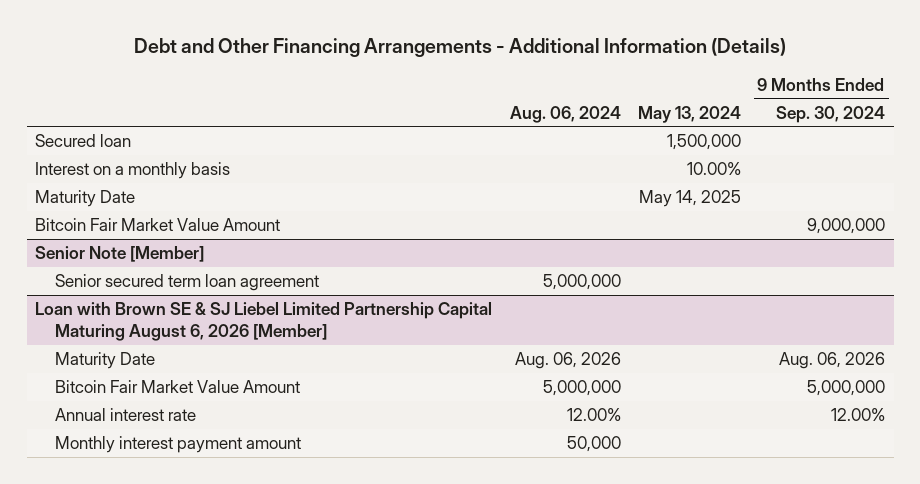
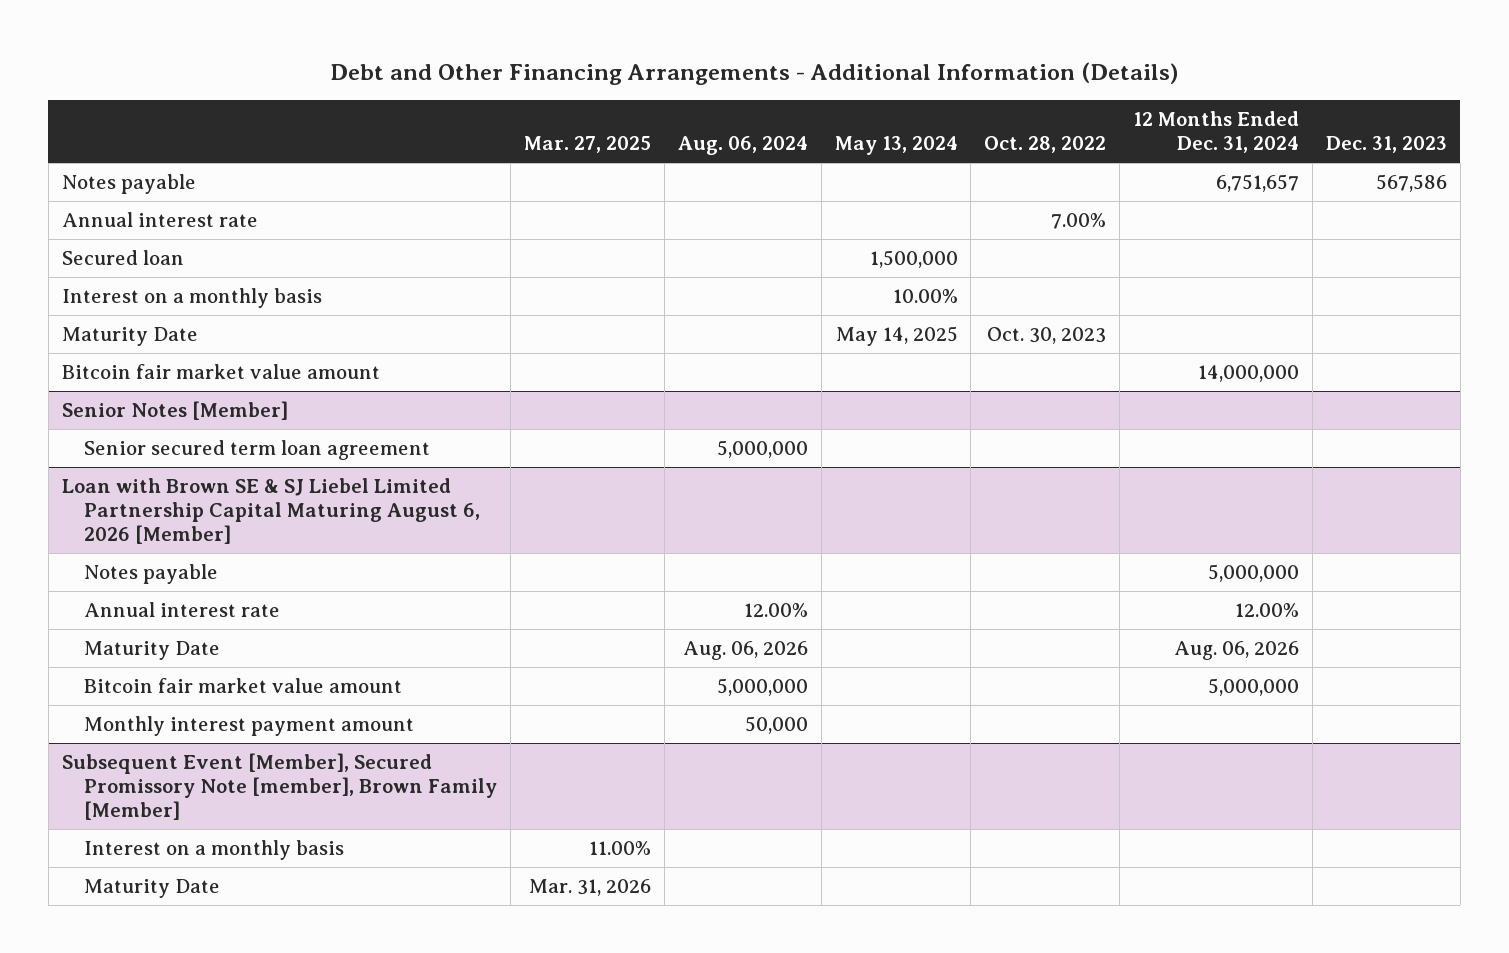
- | Aug. 06, 2024 | May 13, 2024 | 9 Months Ended Sep. 30, 2024
+ | Mar. 27, 2025 | Aug. 06, 2024 | May 13, 2024 | Oct. 28, 2022 | 12 Months Ended Dec. 31, 2024 | Dec. 31, 2023
+ Notes payable | | | | | 6,751,657 | 567,586
+ Annual interest rate | | | | 7.00% | |
- Bitcoin Fair Market Value Amount | | | 9,000,000
- Senior Note [Member]
+ Bitcoin fair market value amount | | | | | 14,000,000 |
+ Senior Notes [Member]
@ Loan with Brown SE & SJ Liebel Limited Partnership Capital Maturing August 6, 2026 [Member]
- Bitcoin Fair Market Value Amount | 5,000,000 | | 5,000,000
+ Notes payable | | | | | 5,000,000 |
moved down: Maturity Date | | Aug. 06, 2026 | | | Aug. 06, 2026 |
+ Bitcoin fair market value amount | | 5,000,000 | | | 5,000,000 |
+ Subsequent Event [Member], Secured Promissory Note [member], Brown Family [Member]
+ Interest on a monthly basis | 11.00% | | | | |
+ Maturity Date | Mar. 31, 2026 | | | | |

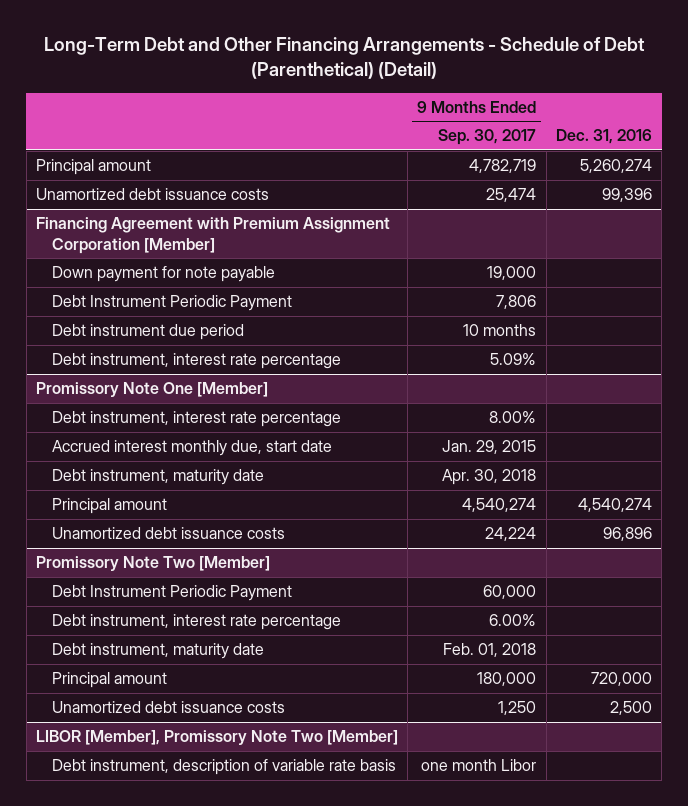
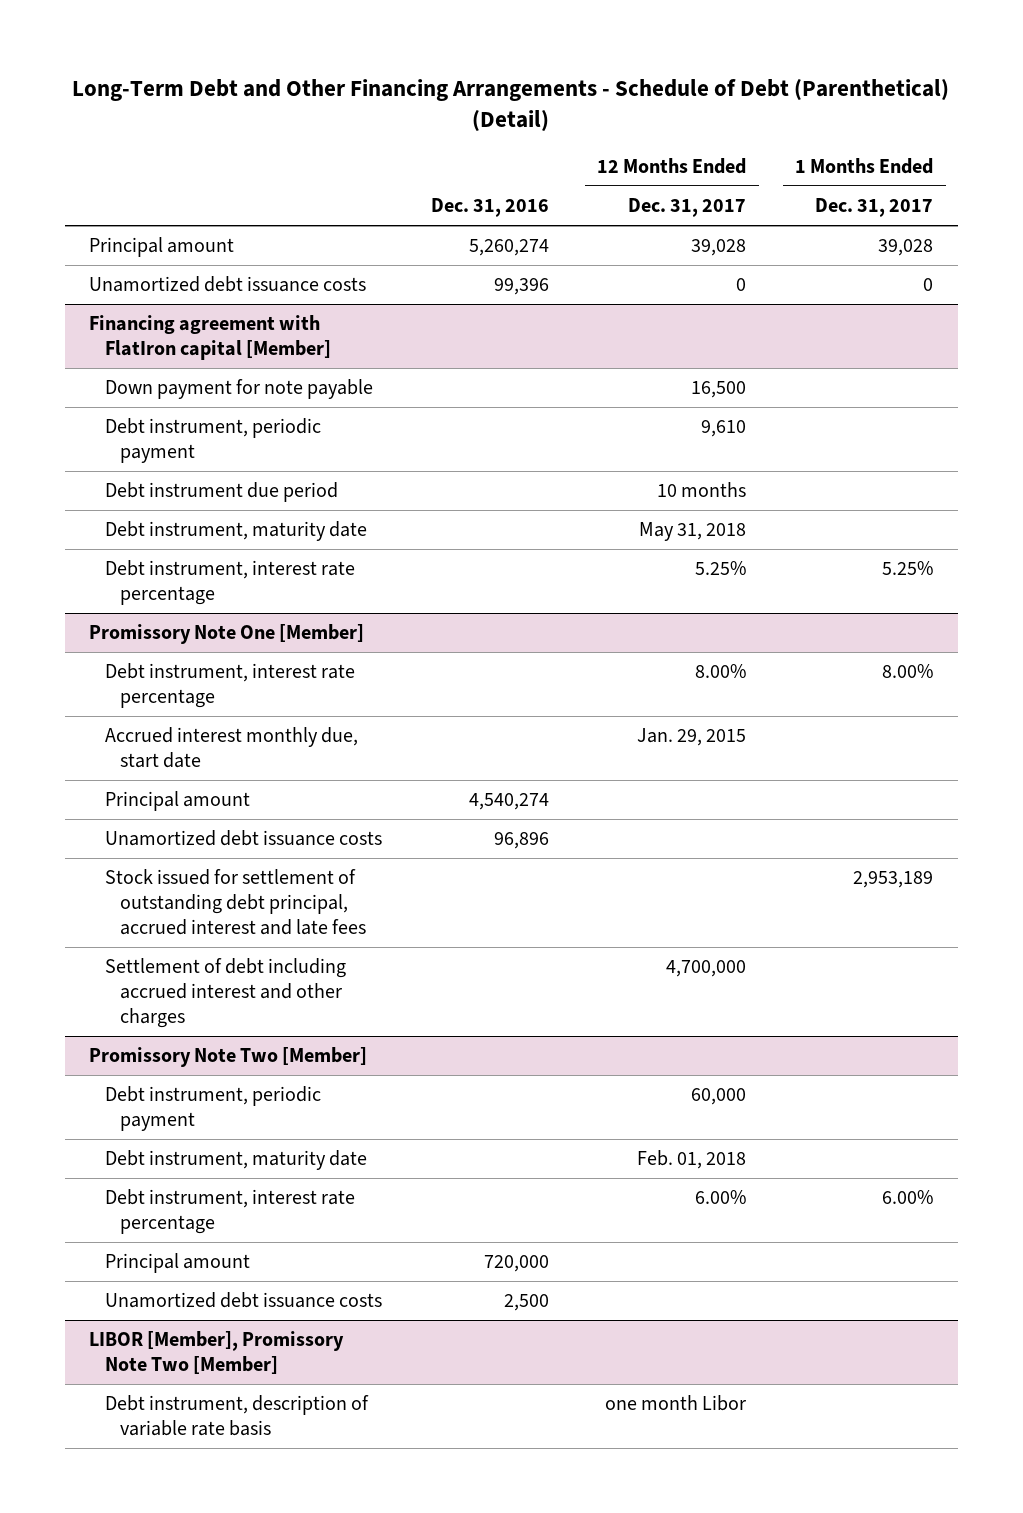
- | 9 Months Ended Sep. 30, 2017 | Dec. 31, 2016
+ | Dec. 31, 2016 | 12 Months Ended Dec. 31, 2017 | 1 Months Ended Dec. 31, 2017
- Financing Agreement with Premium Assignment Corporation [Member]
+ Financing agreement with FlatIron capital [Member]
- Debt Instrument Periodic Payment | 7,806 |
+ Debt instrument, periodic payment | | 9,610 |
+ Debt instrument, maturity date | | May 31, 2018 |
@ Promissory Note One [Member]
- Debt instrument, maturity date | Apr. 30, 2018 |
+ Stock issued for settlement of outstanding debt principal, accrued interest and late fees | | | 2,953,189
+ Settlement of debt including accrued interest and other charges | | 4,700,000 |
@ Promissory Note Two [Member]
- Debt Instrument Periodic Payment | 60,000 |
+ Debt instrument, periodic payment | | 60,000 |
moved down: Debt instrument, interest rate percentage | | 6.00% | 6.00%

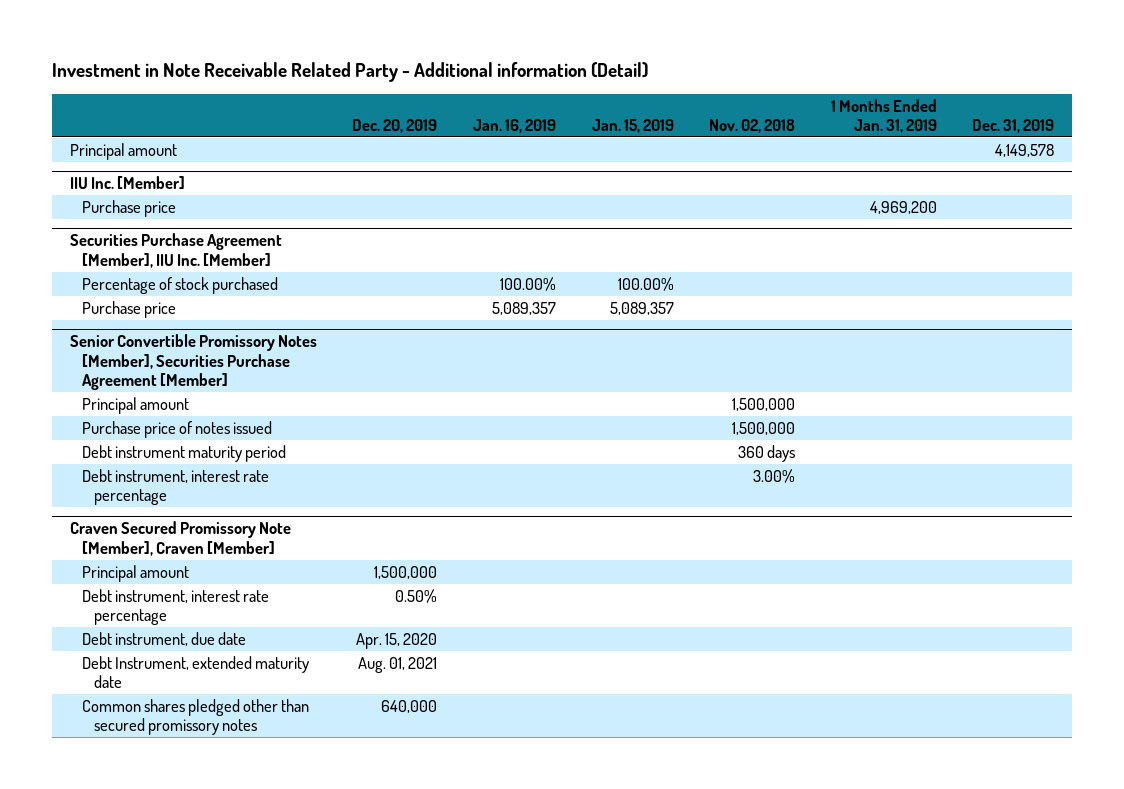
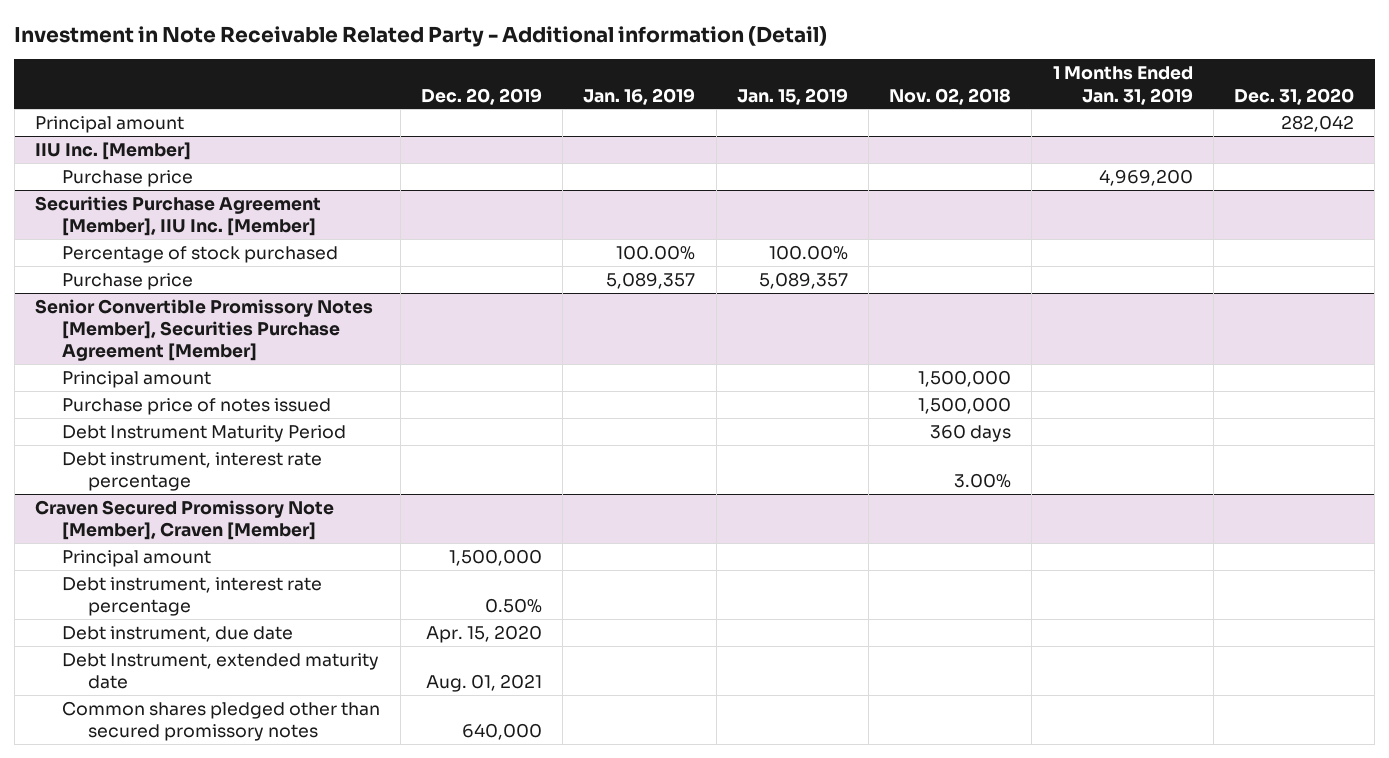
- | Dec. 20, 2019 | Jan. 16, 2019 | Jan. 15, 2019 | Nov. 02, 2018 | 1 Months Ended Jan. 31, 2019 | Dec. 31, 2019
+ | Dec. 20, 2019 | Jan. 16, 2019 | Jan. 15, 2019 | Nov. 02, 2018 | 1 Months Ended Jan. 31, 2019 | Dec. 31, 2020
@ Senior Convertible Promissory Notes [Member], Securities Purchase Agreement [Member]
- Debt instrument maturity period | | | | 360 days | |
+ Debt Instrument Maturity Period | | | | 360 days | |

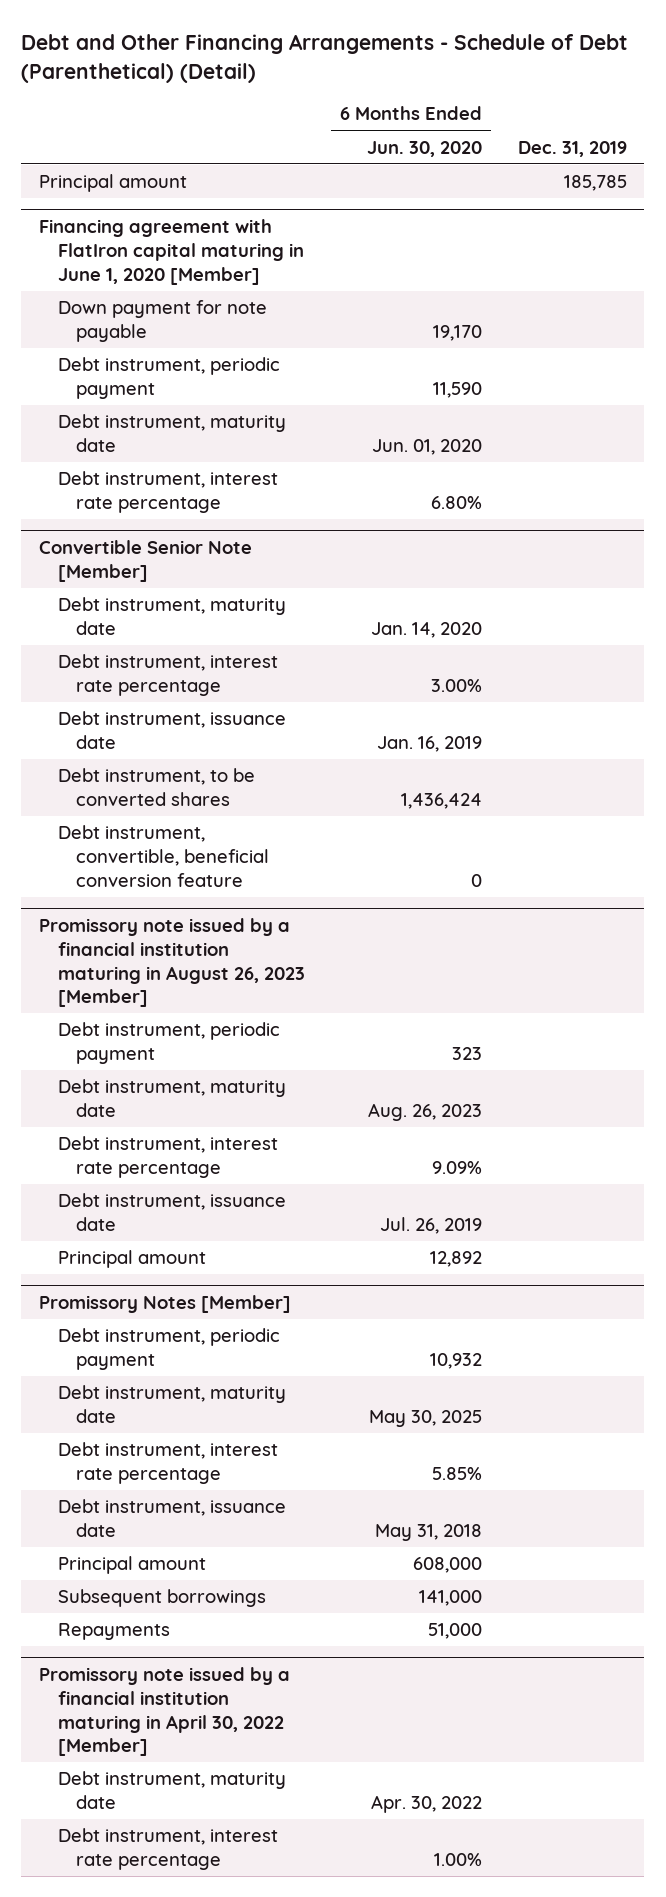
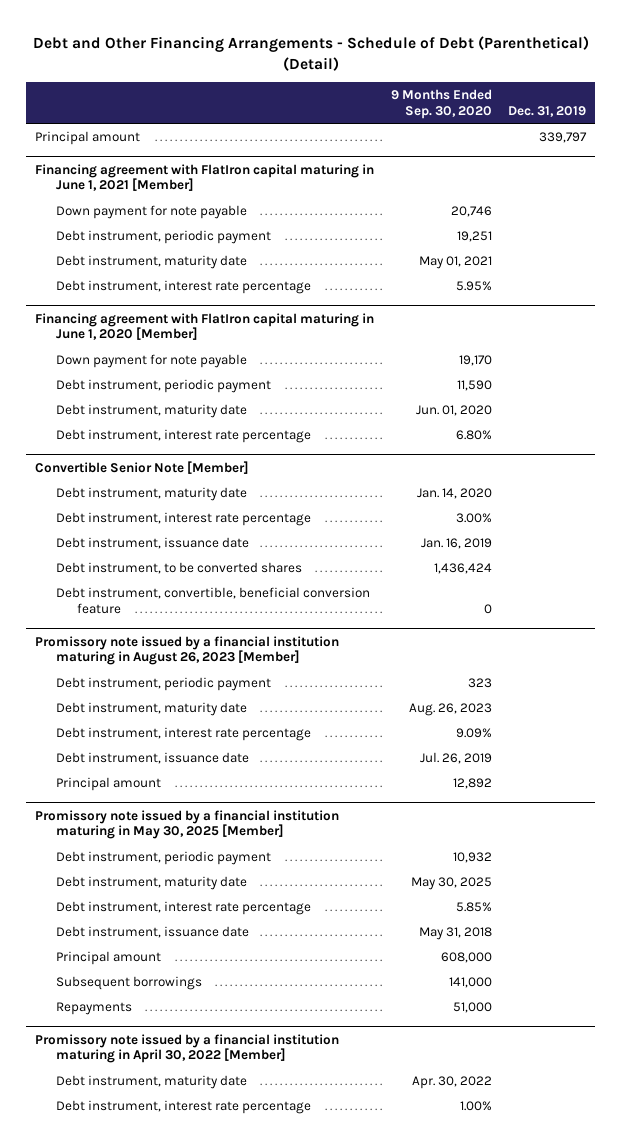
- | 6 Months Ended Jun. 30, 2020 | Dec. 31, 2019
+ | 9 Months Ended Sep. 30, 2020 | Dec. 31, 2019
- Principal amount | | 185,785
+ Principal amount | | 339,797
+ Financing agreement with FlatIron capital maturing in June 1, 2021 [Member]
+ Down payment for note payable | 20,746 |
+ Debt instrument, periodic payment | 19,251 |
+ Debt instrument, maturity date | May 01, 2021 |
+ Debt instrument, interest rate percentage | 5.95% |
- Promissory Notes [Member]
- Debt instrument, periodic payment | 10,932 |
- Debt instrument, maturity date | May 30, 2025 |
- Debt instrument, interest rate percentage | 5.85% |
- Debt instrument, issuance date | May 31, 2018 |
- Principal amount | 608,000 |
- Subsequent borrowings | 141,000 |
- Repayments | 51,000 |
+ Promissory note issued by a financial institution maturing in May 30, 2025 [Member]
+ Debt instrument, periodic payment | 10,932 |
+ Debt instrument, maturity date | May 30, 2025 |
+ Debt instrument, interest rate percentage | 5.85% |
+ Debt instrument, issuance date | May 31, 2018 |
+ Principal amount | 608,000 |
+ Subsequent borrowings | 141,000 |
+ Repayments | 51,000 |

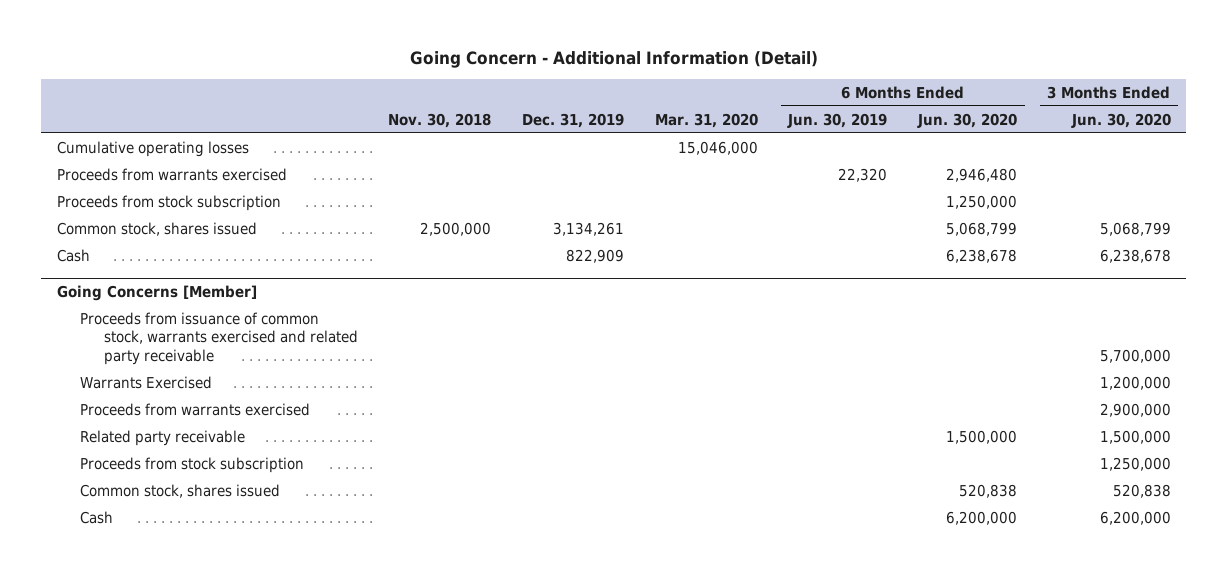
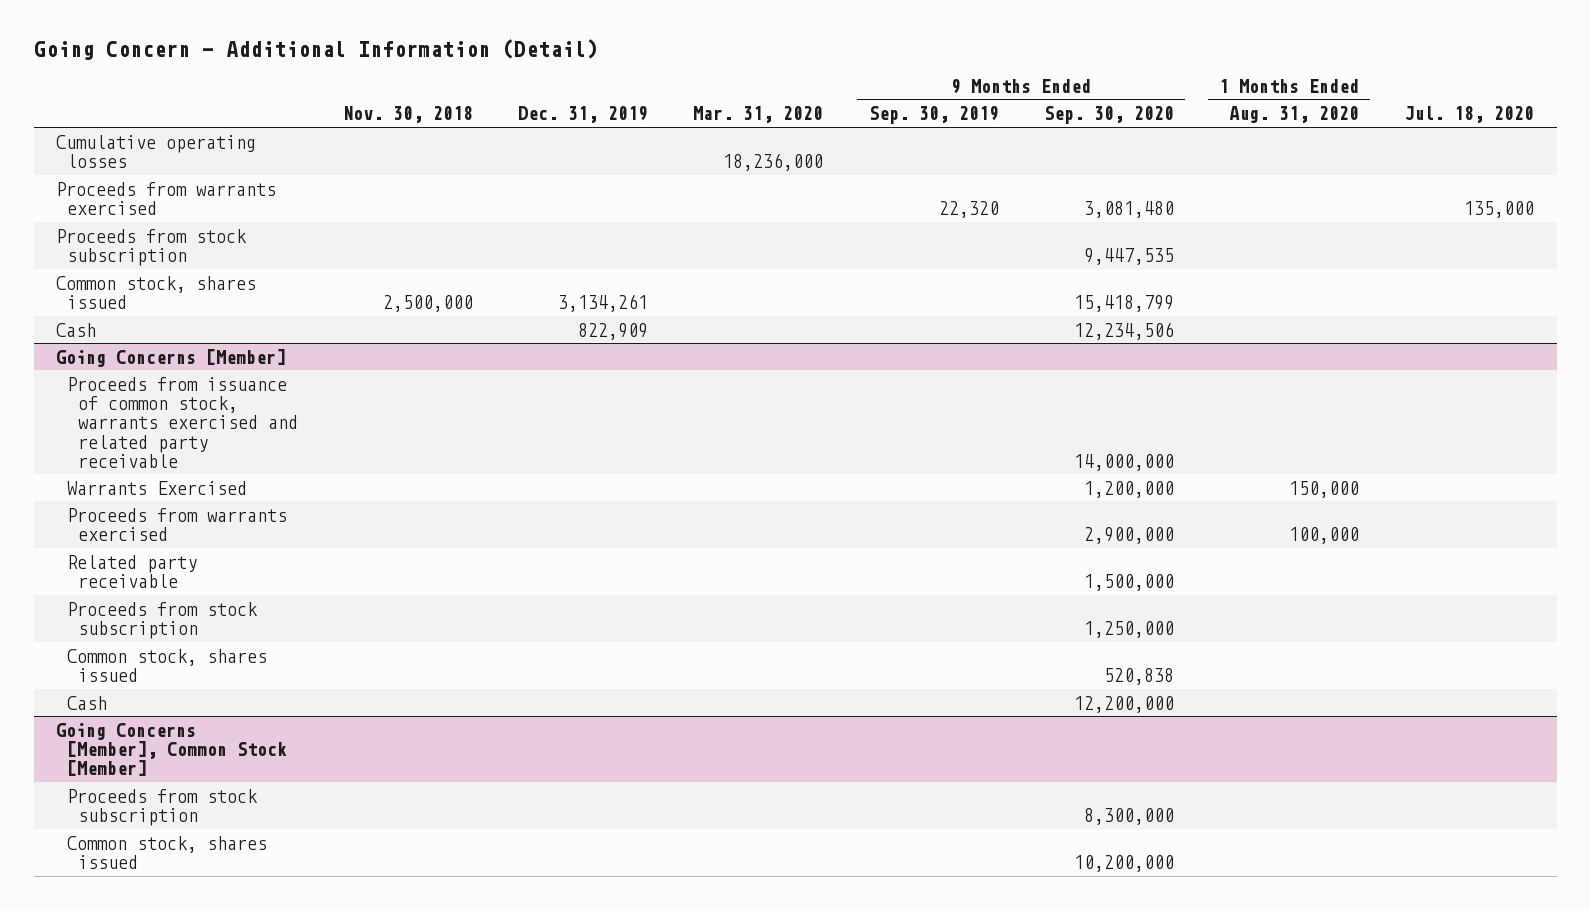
- | Nov. 30, 2018 | Dec. 31, 2019 | Mar. 31, 2020 | 6 Months Ended Jun. 30, 2019 | 6 Months Ended Jun. 30, 2020 | 3 Months Ended Jun. 30, 2020
+ | Nov. 30, 2018 | Dec. 31, 2019 | Mar. 31, 2020 | 9 Months Ended Sep. 30, 2019 | 9 Months Ended Sep. 30, 2020 | 1 Months Ended Aug. 31, 2020 | Jul. 18, 2020
- Cumulative operating losses | | | 15,046,000 | | |
+ Cumulative operating losses | | | 18,236,000 | | | |
+ Going Concerns [Member], Common Stock [Member]
+ Proceeds from stock subscription | | | | | 8,300,000 | |
+ Common stock, shares issued | | | | | 10,200,000 | |

